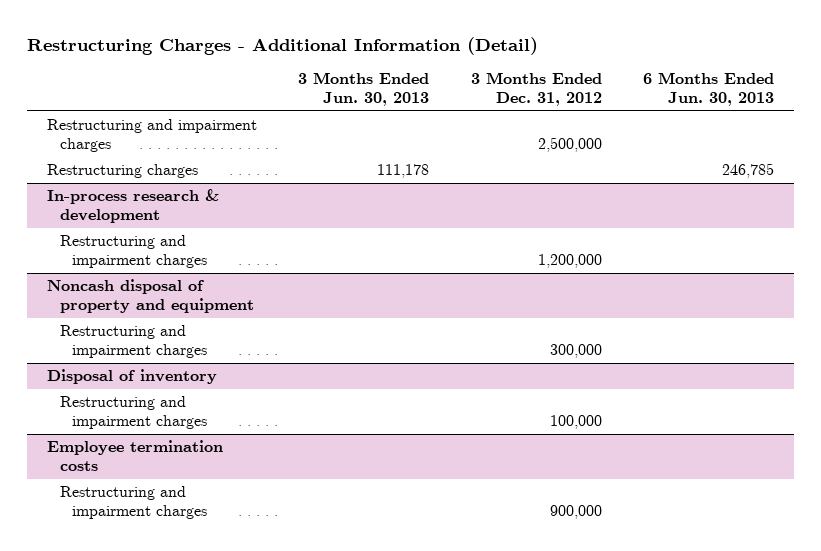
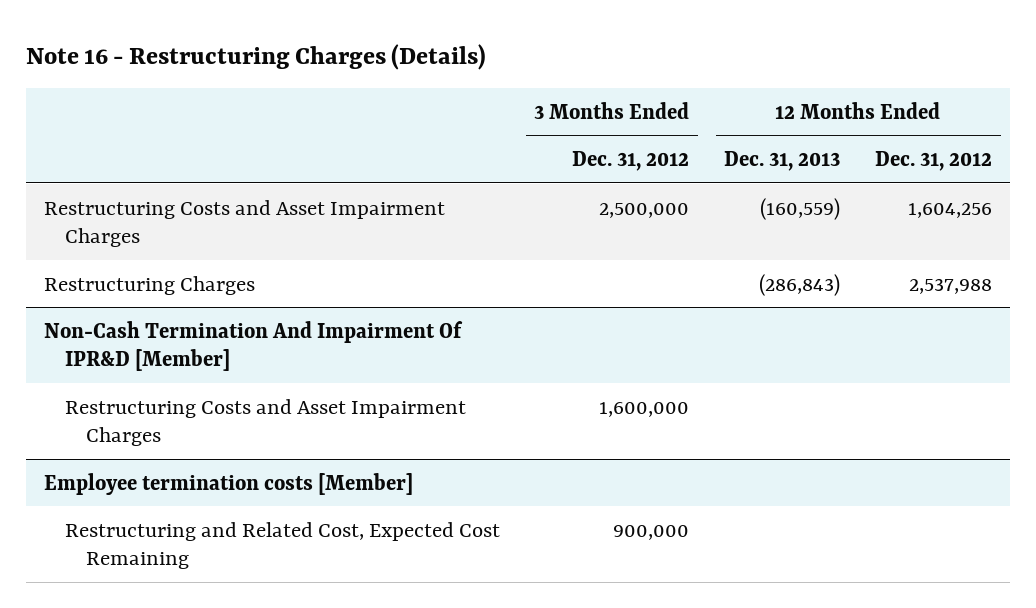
- Restructuring Charges - Additional Information (Detail)
+ Note 16 - Restructuring Charges (Details)
- | 3 Months Ended Jun. 30, 2013 | 3 Months Ended Dec. 31, 2012 | 6 Months Ended Jun. 30, 2013
+ | 3 Months Ended Dec. 31, 2012 | 12 Months Ended Dec. 31, 2013 | 12 Months Ended Dec. 31, 2012
- Restructuring and impairment charges | | 2,500,000 |
- Restructuring charges | 111,178 | | 246,785
- In-process research & development
- Restructuring and impairment charges | | 1,200,000 |
- Noncash disposal of property and equipment
- Restructuring and impairment charges | | 300,000 |
- Disposal of inventory
- Restructuring and impairment charges | | 100,000 |
- Employee termination costs
- Restructuring and impairment charges | | 900,000 |
+ Restructuring Costs and Asset Impairment Charges | 2,500,000 | (160,559) | 1,604,256
+ Restructuring Charges | | (286,843) | 2,537,988
+ Non-Cash Termination And Impairment Of IPR&D [Member]
+ Restructuring Costs and Asset Impairment Charges | 1,600,000 | |
+ Employee termination costs [Member]
+ Restructuring and Related Cost, Expected Cost Remaining | 900,000 | |

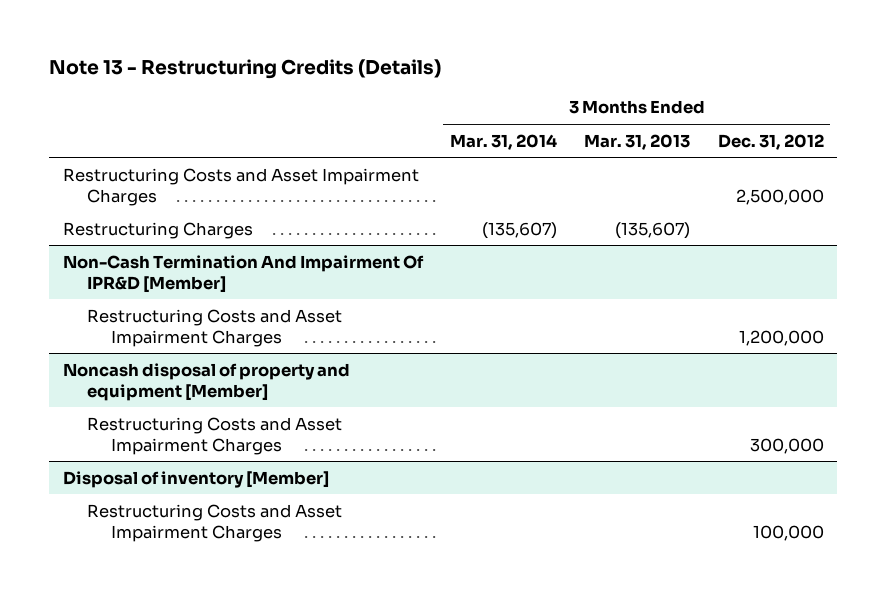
- Note 16 - Restructuring Charges (Details)
+ Note 13 - Restructuring Credits (Details)
- | 3 Months Ended Dec. 31, 2012 | 12 Months Ended Dec. 31, 2013 | 12 Months Ended Dec. 31, 2012
+ | 3 Months Ended Mar. 31, 2014 | 3 Months Ended Mar. 31, 2013 | 3 Months Ended Dec. 31, 2012
@ Non-Cash Termination And Impairment Of IPR&D [Member]
- Restructuring Costs and Asset Impairment Charges | 1,600,000 | |
- Employee termination costs [Member]
- Restructuring and Related Cost, Expected Cost Remaining | 900,000 | |
@ Non-Cash Termination And Impairment Of IPR&D [Member]
+ Restructuring Costs and Asset Impairment Charges | | | 1,200,000
+ Noncash disposal of property and equipment [Member]
+ Restructuring Costs and Asset Impairment Charges | | | 300,000
+ Disposal of inventory [Member]
+ Restructuring Costs and Asset Impairment Charges | | | 100,000

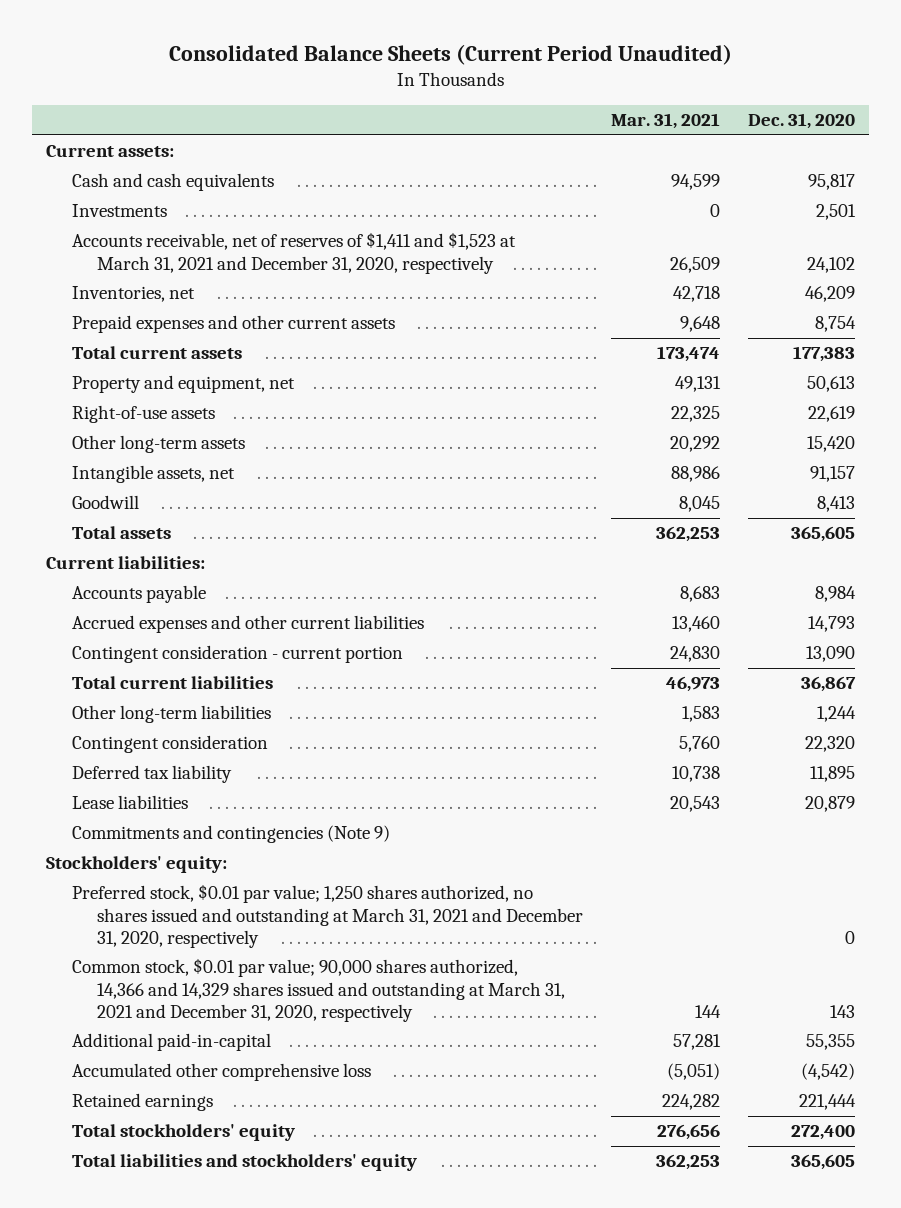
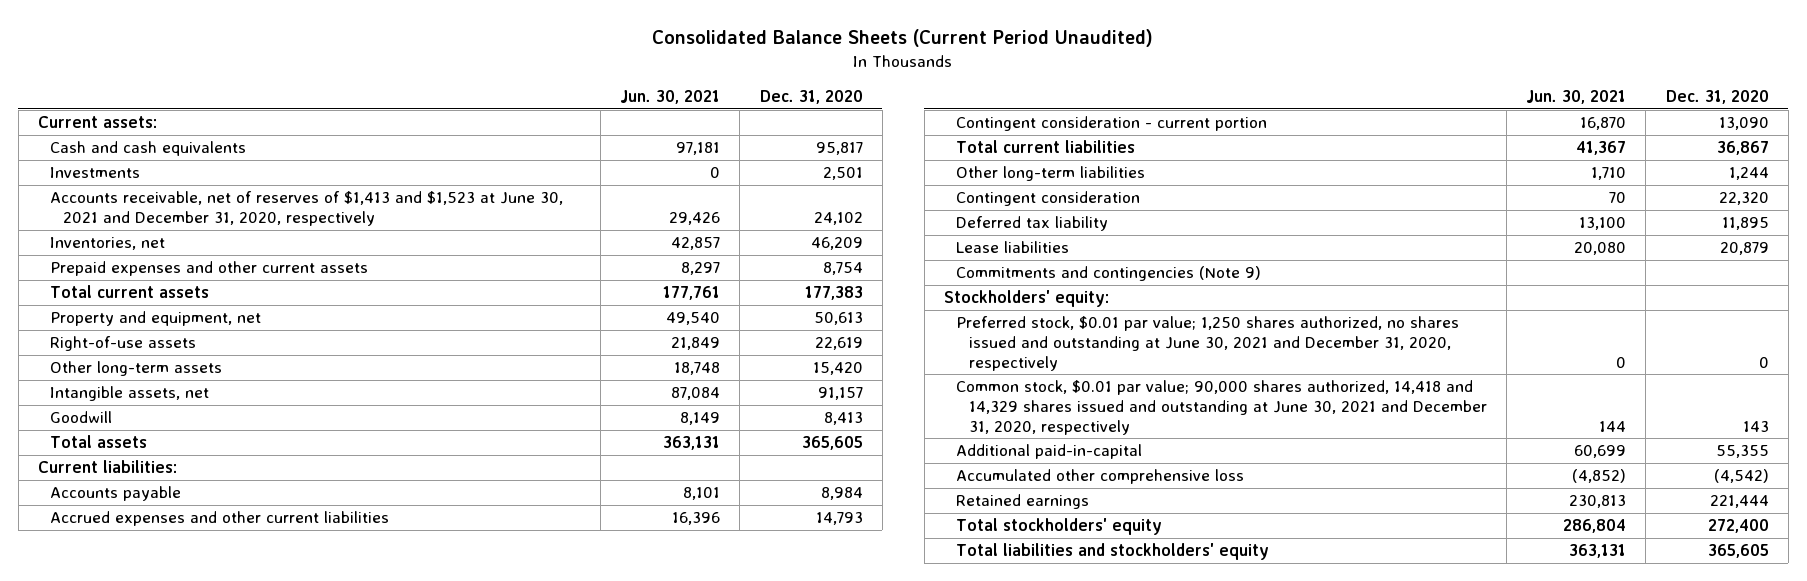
- | Mar. 31, 2021 | Dec. 31, 2020
+ | Jun. 30, 2021 | Dec. 31, 2020
- Accounts receivable, net of reserves of $1,411 and $1,523 at March 31, 2021 and December 31, 2020, respectively | 26,509 | 24,102
+ Accounts receivable, net of reserves of $1,413 and $1,523 at June 30, 2021 and December 31, 2020, respectively | 29,426 | 24,102
- Preferred stock, $0.01 par value; 1,250 shares authorized, no shares issued and outstanding at March 31, 2021 and December 31, 2020, respectively | | 0
- Common stock, $0.01 par value; 90,000 shares authorized, 14,366 and 14,329 shares issued and outstanding at March 31, 2021 and December 31, 2020, respectively | 144 | 143
+ Preferred stock, $0.01 par value; 1,250 shares authorized, no shares issued and outstanding at June 30, 2021 and December 31, 2020, respectively | 0 | 0
+ Common stock, $0.01 par value; 90,000 shares authorized, 14,418 and 14,329 shares issued and outstanding at June 30, 2021 and December 31, 2020, respectively | 144 | 143

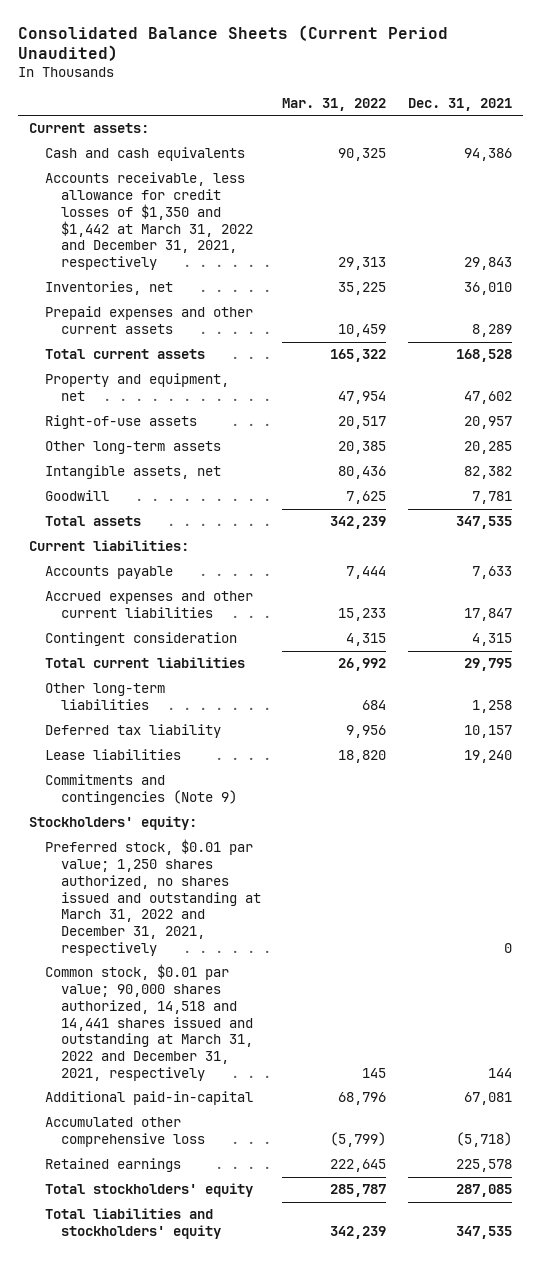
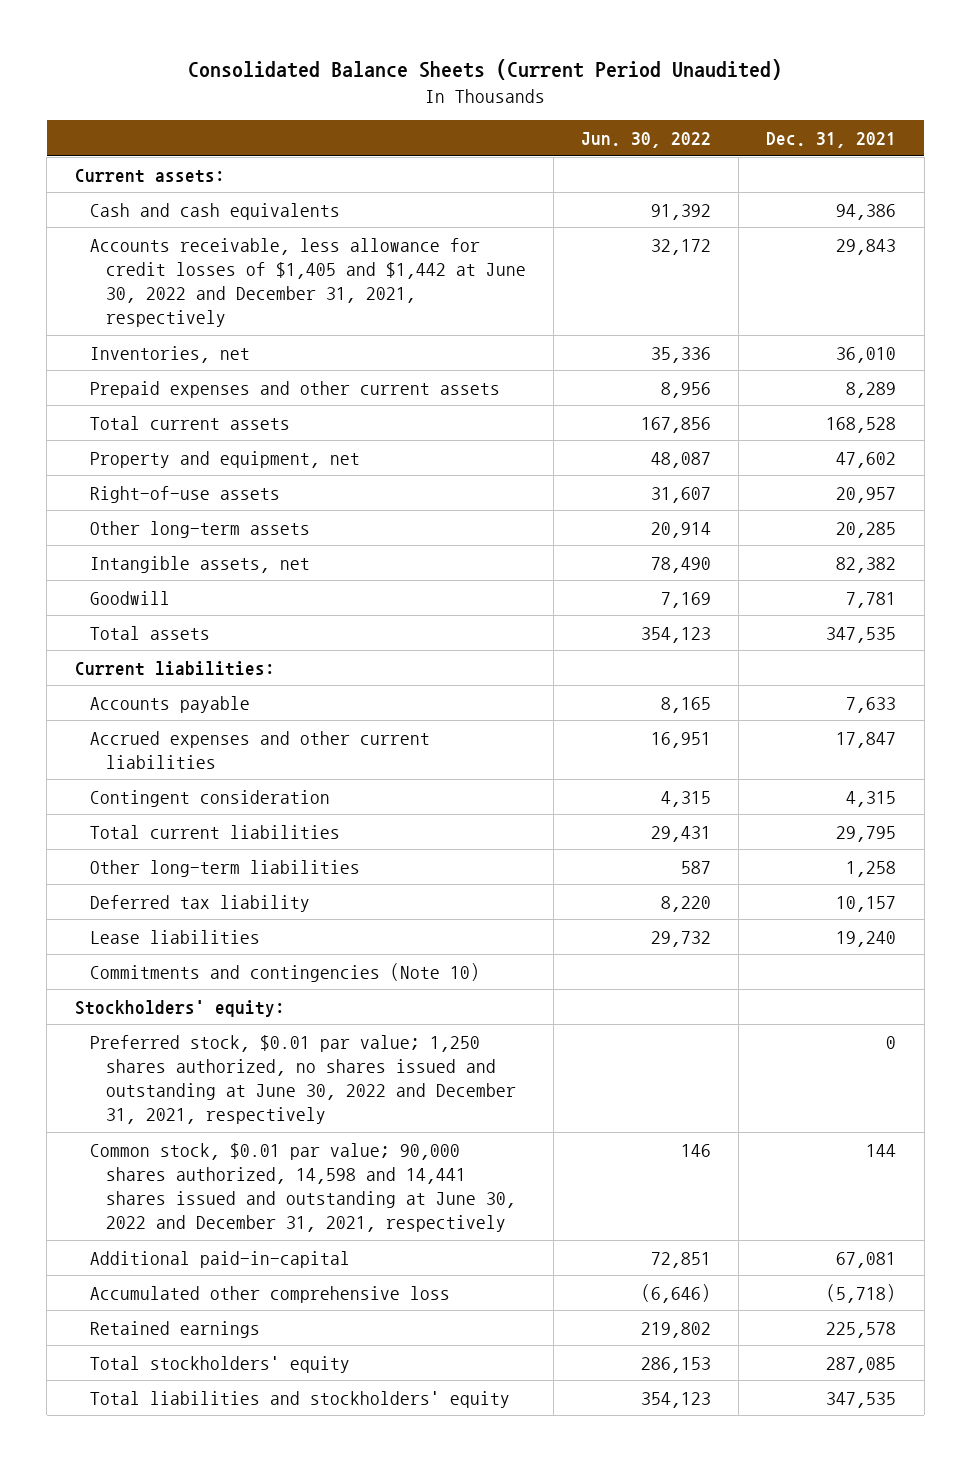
- | Mar. 31, 2022 | Dec. 31, 2021
+ | Jun. 30, 2022 | Dec. 31, 2021
- Accounts receivable, less allowance for credit losses of $1,350 and $1,442 at March 31, 2022 and December 31, 2021, respectively | 29,313 | 29,843
+ Accounts receivable, less allowance for credit losses of $1,405 and $1,442 at June 30, 2022 and December 31, 2021, respectively | 32,172 | 29,843
- Commitments and contingencies (Note 9)
+ Commitments and contingencies (Note 10)
- Preferred stock, $0.01 par value; 1,250 shares authorized, no shares issued and outstanding at March 31, 2022 and December 31, 2021, respectively | | 0
- Common stock, $0.01 par value; 90,000 shares authorized, 14,518 and 14,441 shares issued and outstanding at March 31, 2022 and December 31, 2021, respectively | 145 | 144
+ Preferred stock, $0.01 par value; 1,250 shares authorized, no shares issued and outstanding at June 30, 2022 and December 31, 2021, respectively | | 0
+ Common stock, $0.01 par value; 90,000 shares authorized, 14,598 and 14,441 shares issued and outstanding at June 30, 2022 and December 31, 2021, respectively | 146 | 144

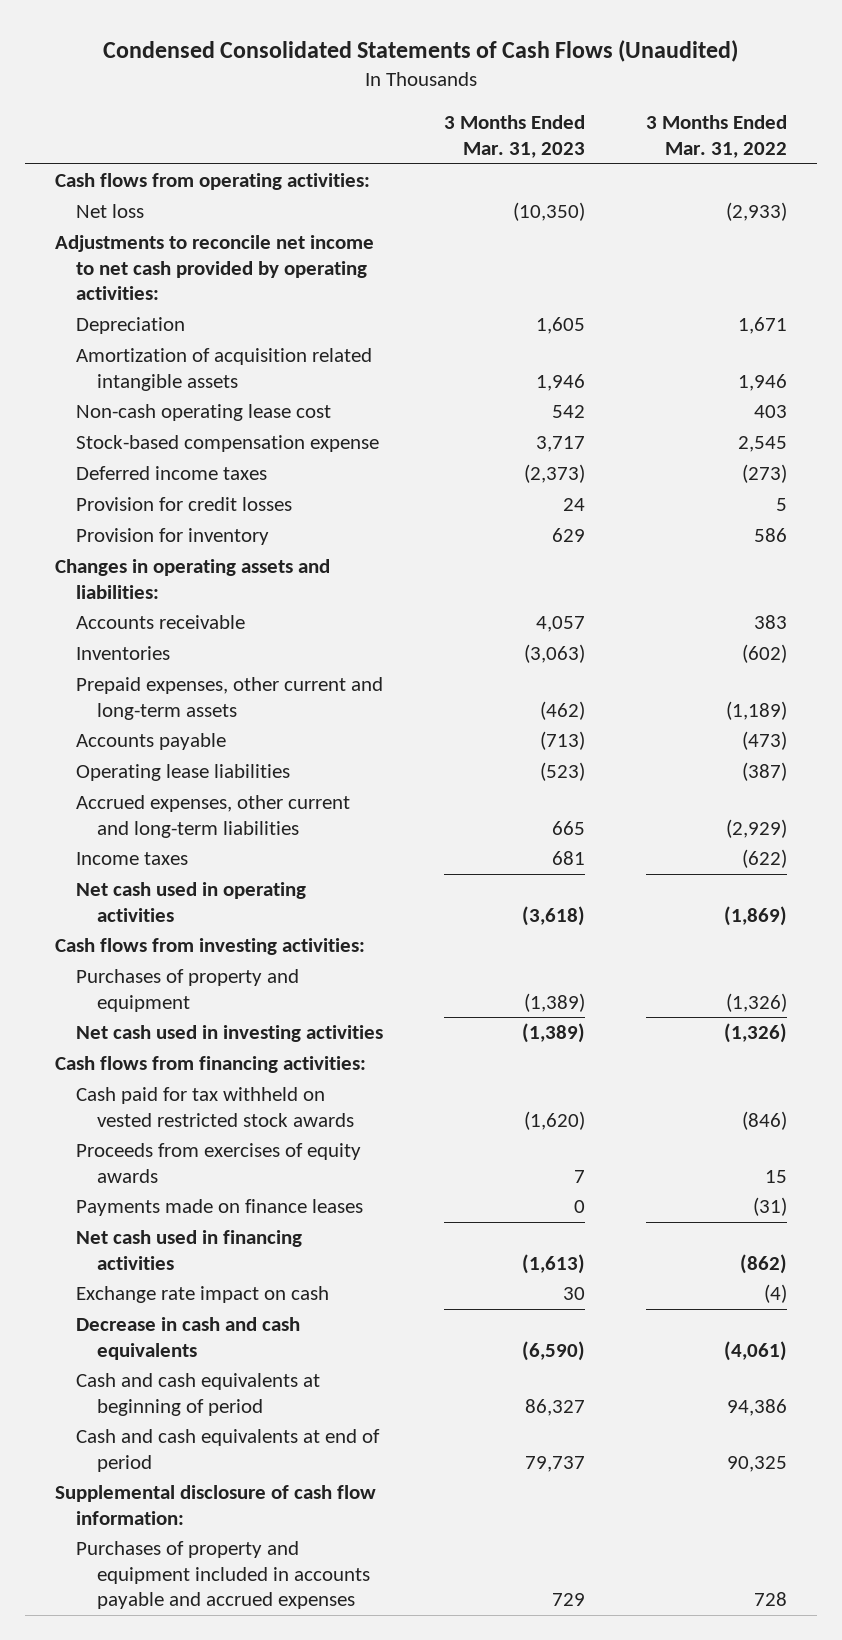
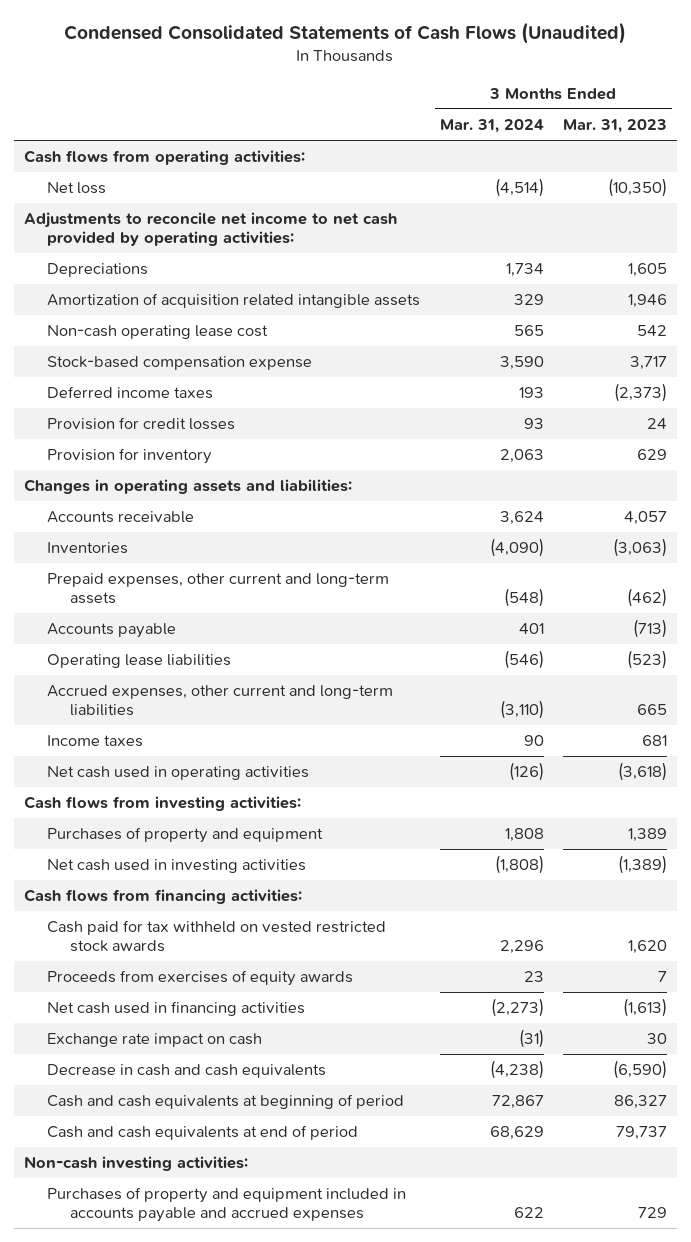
- | 3 Months Ended Mar. 31, 2023 | 3 Months Ended Mar. 31, 2022
+ | 3 Months Ended Mar. 31, 2024 | 3 Months Ended Mar. 31, 2023
- Depreciation | 1,605 | 1,671
+ Depreciations | 1,734 | 1,605
- Purchases of property and equipment | (1,389) | (1,326)
+ Purchases of property and equipment | 1,808 | 1,389
- Cash paid for tax withheld on vested restricted stock awards | (1,620) | (846)
+ Cash paid for tax withheld on vested restricted stock awards | 2,296 | 1,620
- Payments made on finance leases | 0 | (31)
- Supplemental disclosure of cash flow information:
+ Non-cash investing activities:

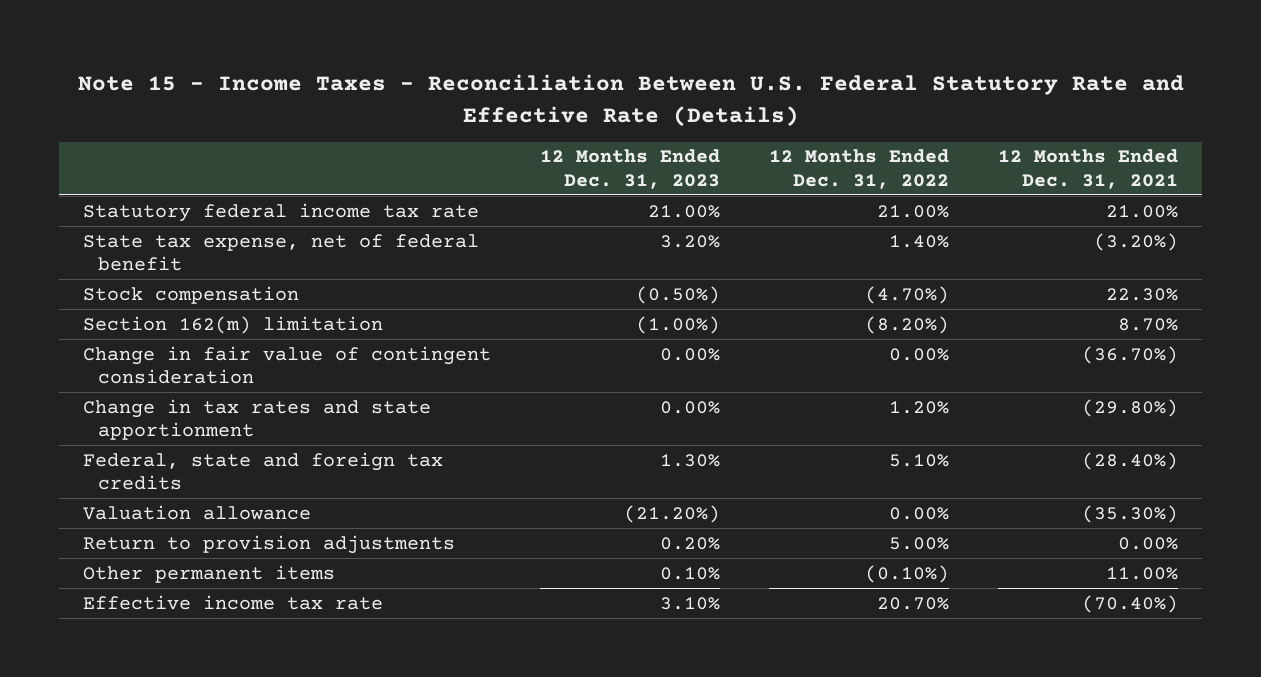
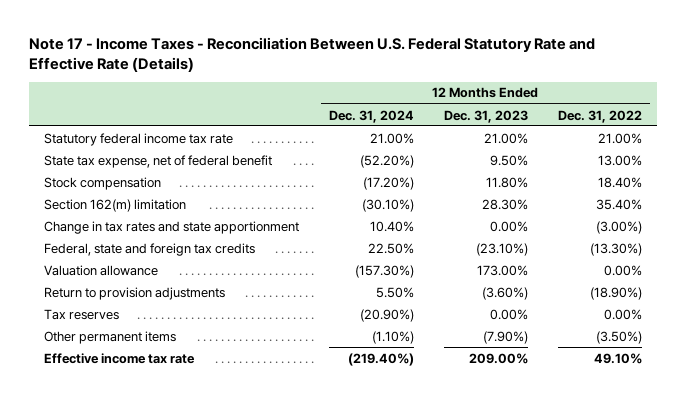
- Note 15 - Income Taxes - Reconciliation Between U.S. Federal Statutory Rate and Effective Rate (Details)
+ Note 17 - Income Taxes - Reconciliation Between U.S. Federal Statutory Rate and Effective Rate (Details)
- | 12 Months Ended Dec. 31, 2023 | 12 Months Ended Dec. 31, 2022 | 12 Months Ended Dec. 31, 2021
+ | 12 Months Ended Dec. 31, 2024 | 12 Months Ended Dec. 31, 2023 | 12 Months Ended Dec. 31, 2022
- State tax expense, net of federal benefit | 3.20% | 1.40% | (3.20%)
- Stock compensation | (0.50%) | (4.70%) | 22.30%
- Section 162(m) limitation | (1.00%) | (8.20%) | 8.70%
- Change in fair value of contingent consideration | 0.00% | 0.00% | (36.70%)
- Change in tax rates and state apportionment | 0.00% | 1.20% | (29.80%)
- Federal, state and foreign tax credits | 1.30% | 5.10% | (28.40%)
- Valuation allowance | (21.20%) | 0.00% | (35.30%)
- Return to provision adjustments | 0.20% | 5.00% | 0.00%
- Other permanent items | 0.10% | (0.10%) | 11.00%
- Effective income tax rate | 3.10% | 20.70% | (70.40%)
+ State tax expense, net of federal benefit | (52.20%) | 9.50% | 13.00%
+ Stock compensation | (17.20%) | 11.80% | 18.40%
+ Section 162(m) limitation | (30.10%) | 28.30% | 35.40%
+ Change in tax rates and state apportionment | 10.40% | 0.00% | (3.00%)
+ Federal, state and foreign tax credits | 22.50% | (23.10%) | (13.30%)
+ Valuation allowance | (157.30%) | 173.00% | 0.00%
+ Return to provision adjustments | 5.50% | (3.60%) | (18.90%)
+ Tax reserves | (20.90%) | 0.00% | 0.00%
+ Other permanent items | (1.10%) | (7.90%) | (3.50%)
+ Effective income tax rate | (219.40%) | 209.00% | 49.10%

